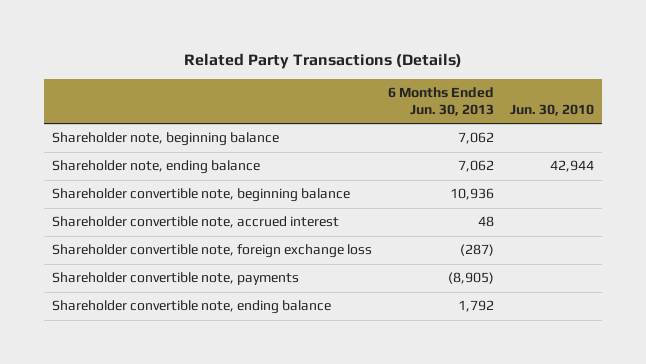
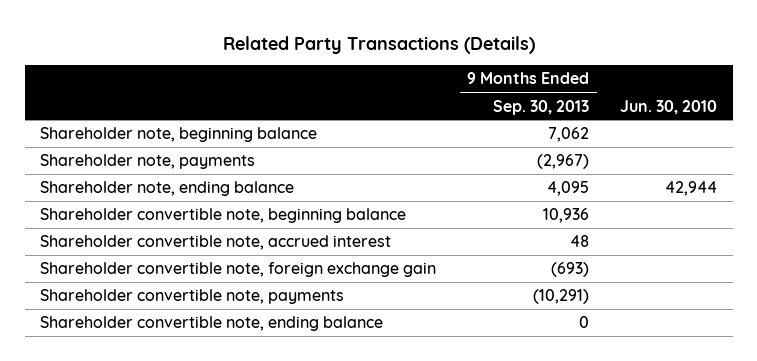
- | 6 Months Ended Jun. 30, 2013 | Jun. 30, 2010
+ | 9 Months Ended Sep. 30, 2013 | Jun. 30, 2010
+ Shareholder note, payments | (2,967) |
- Shareholder convertible note, foreign exchange loss | (287) |
+ Shareholder convertible note, foreign exchange gain | (693) |

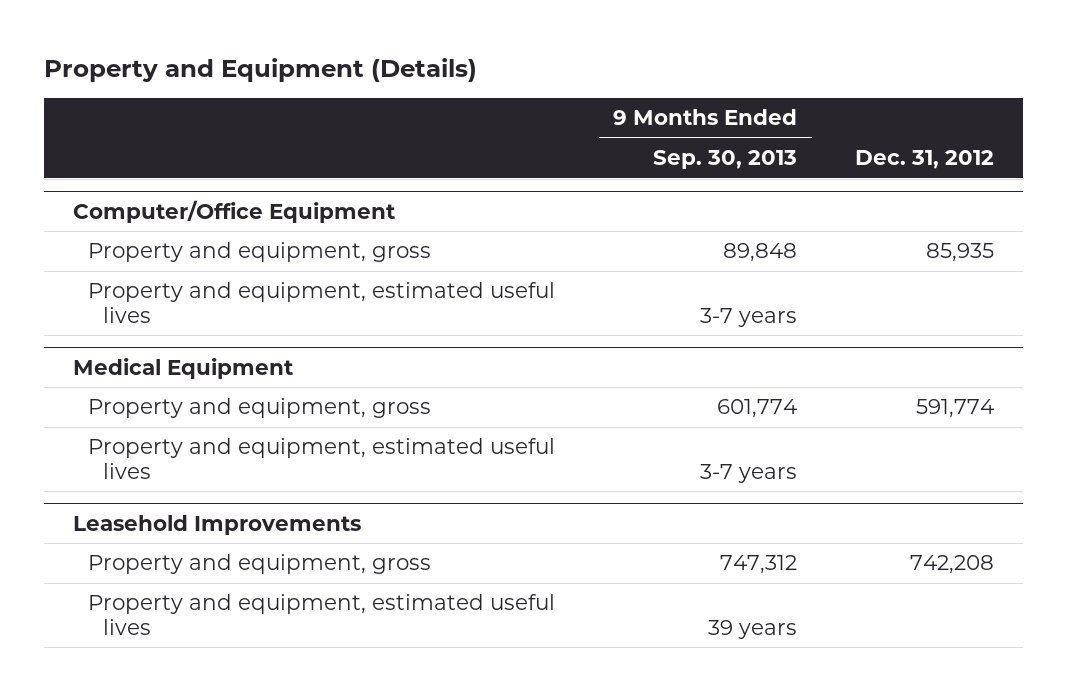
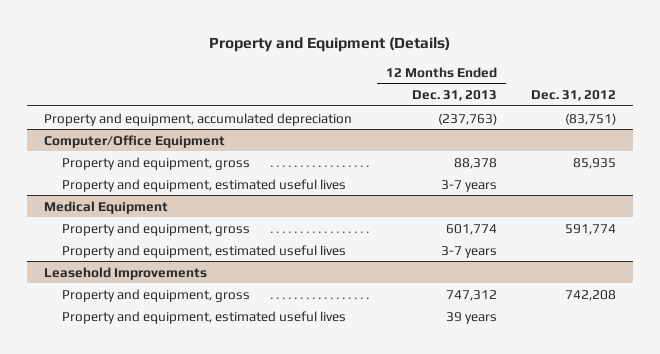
- | 9 Months Ended Sep. 30, 2013 | Dec. 31, 2012
+ | 12 Months Ended Dec. 31, 2013 | Dec. 31, 2012
+ Property and equipment, accumulated depreciation | (237,763) | (83,751)

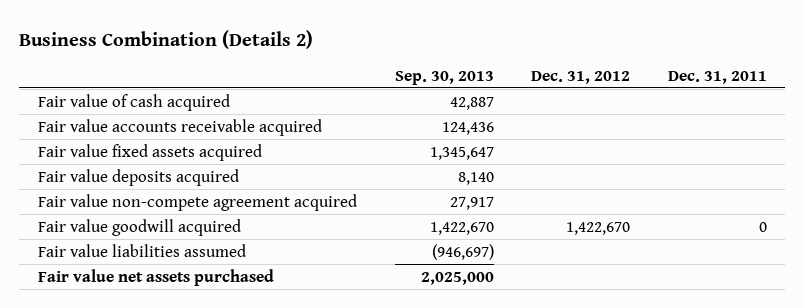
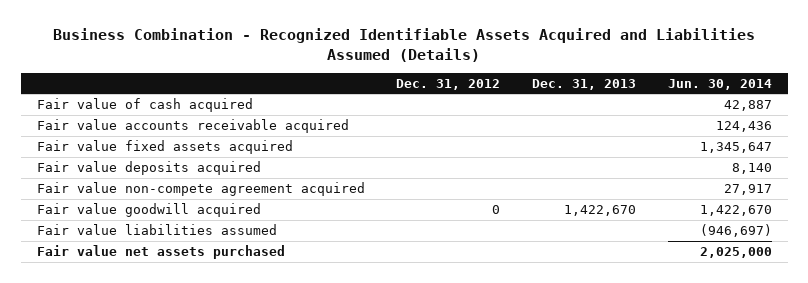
- Business Combination (Details 2)
+ Business Combination - Recognized Identifiable Assets Acquired and Liabilities Assumed (Details)
- | Sep. 30, 2013 | Dec. 31, 2012 | Dec. 31, 2011
+ | Dec. 31, 2012 | Dec. 31, 2013 | Jun. 30, 2014
- Fair value goodwill acquired | 1,422,670 | 1,422,670 | 0
+ Fair value goodwill acquired | 0 | 1,422,670 | 1,422,670

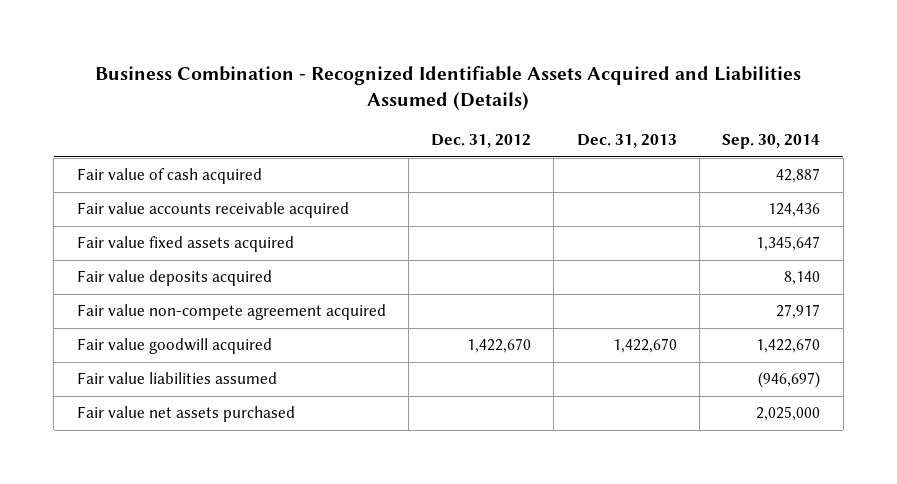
- | Dec. 31, 2012 | Dec. 31, 2013 | Jun. 30, 2014
+ | Dec. 31, 2012 | Dec. 31, 2013 | Sep. 30, 2014
- Fair value goodwill acquired | 0 | 1,422,670 | 1,422,670
+ Fair value goodwill acquired | 1,422,670 | 1,422,670 | 1,422,670

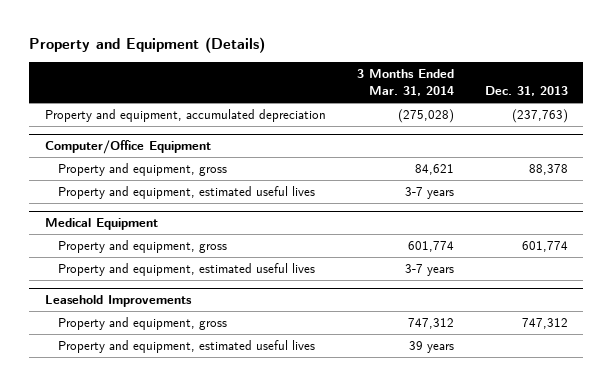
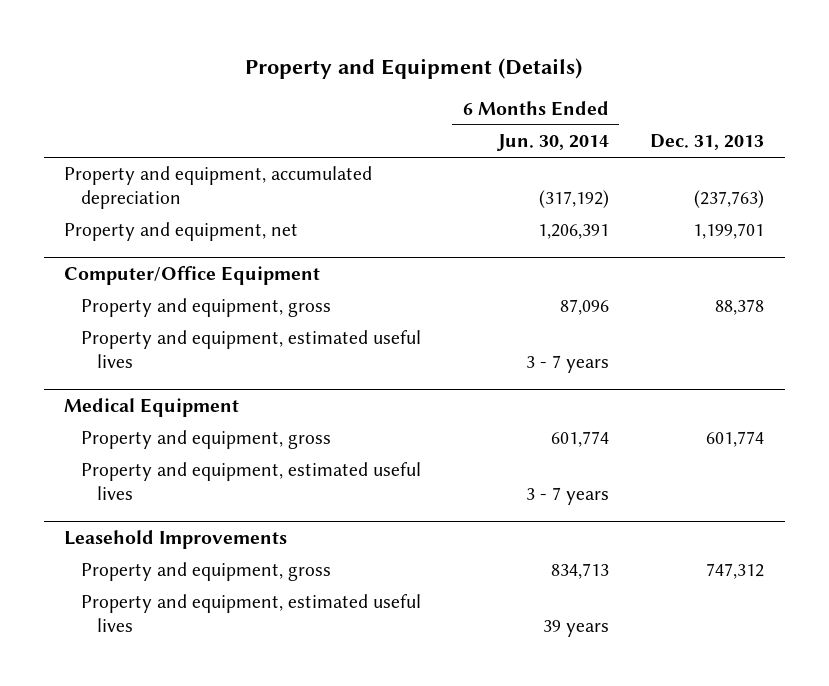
- | 3 Months Ended Mar. 31, 2014 | Dec. 31, 2013
+ | 6 Months Ended Jun. 30, 2014 | Dec. 31, 2013
+ Property and equipment, net | 1,206,391 | 1,199,701

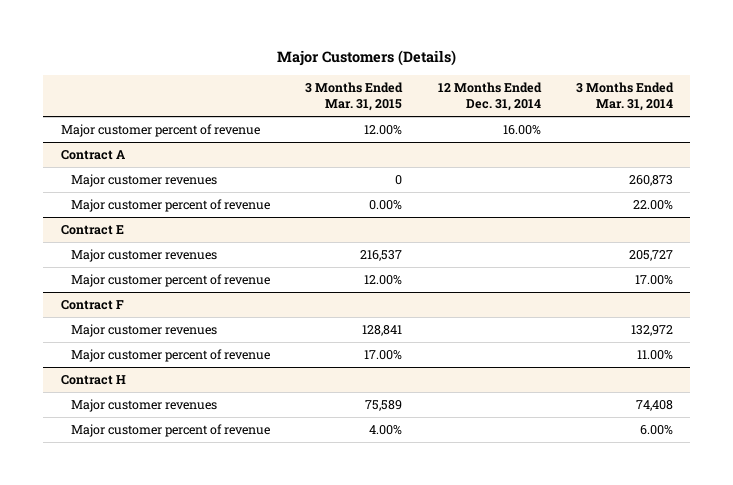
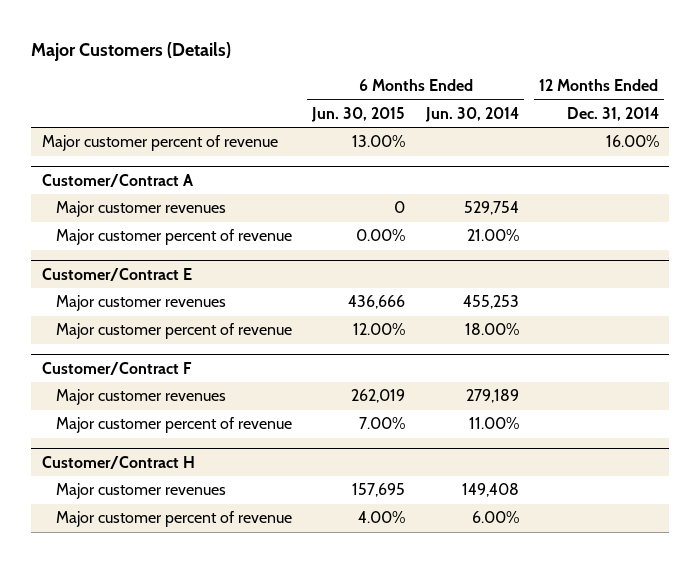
- | 3 Months Ended Mar. 31, 2015 | 12 Months Ended Dec. 31, 2014 | 3 Months Ended Mar. 31, 2014
+ | 6 Months Ended Jun. 30, 2015 | 6 Months Ended Jun. 30, 2014 | 12 Months Ended Dec. 31, 2014
- Contract A
+ Customer/Contract A
- Contract E
+ Customer/Contract E
- Contract F
+ Customer/Contract F
- Contract H
+ Customer/Contract H

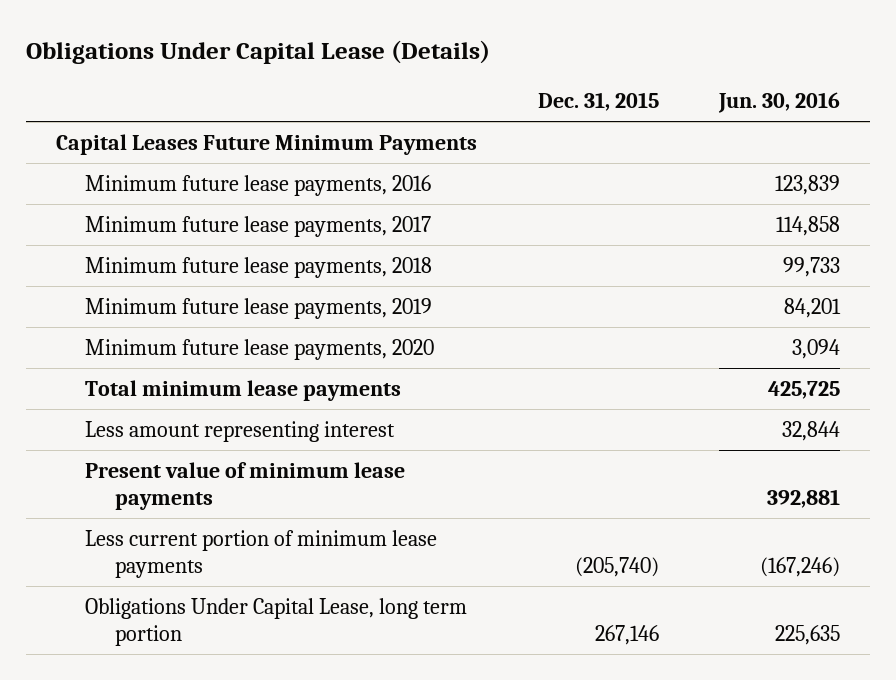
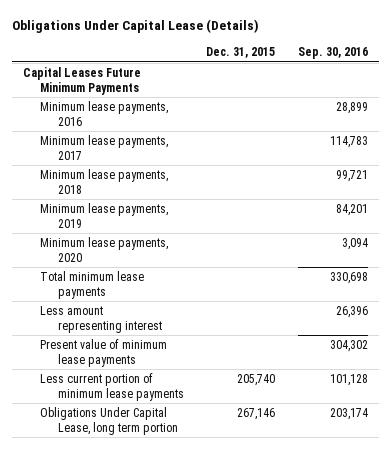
- | Dec. 31, 2015 | Jun. 30, 2016
+ | Dec. 31, 2015 | Sep. 30, 2016
- Minimum future lease payments, 2016 | | 123,839
- Minimum future lease payments, 2017 | | 114,858
- Minimum future lease payments, 2018 | | 99,733
- Minimum future lease payments, 2019 | | 84,201
- Minimum future lease payments, 2020 | | 3,094
+ Minimum lease payments, 2016 | | 28,899
+ Minimum lease payments, 2017 | | 114,783
+ Minimum lease payments, 2018 | | 99,721
+ Minimum lease payments, 2019 | | 84,201
+ Minimum lease payments, 2020 | | 3,094
- Less current portion of minimum lease payments | (205,740) | (167,246)
+ Less current portion of minimum lease payments | 205,740 | 101,128

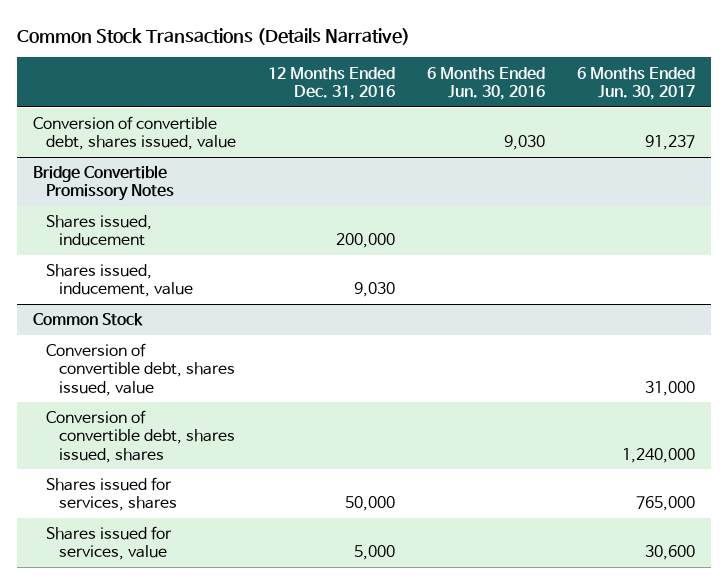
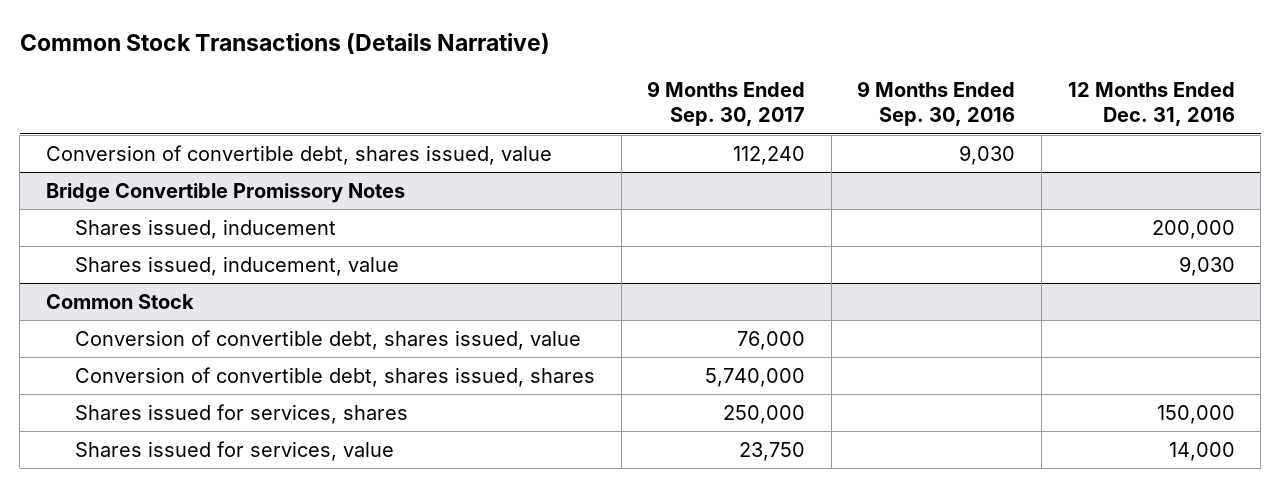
- | 12 Months Ended Dec. 31, 2016 | 6 Months Ended Jun. 30, 2016 | 6 Months Ended Jun. 30, 2017
+ | 9 Months Ended Sep. 30, 2017 | 9 Months Ended Sep. 30, 2016 | 12 Months Ended Dec. 31, 2016
@ Common Stock
- Shares issued for services, shares | 50,000 | | 765,000
- Shares issued for services, value | 5,000 | | 30,600
+ Shares issued for services, shares | 250,000 | | 150,000
+ Shares issued for services, value | 23,750 | | 14,000

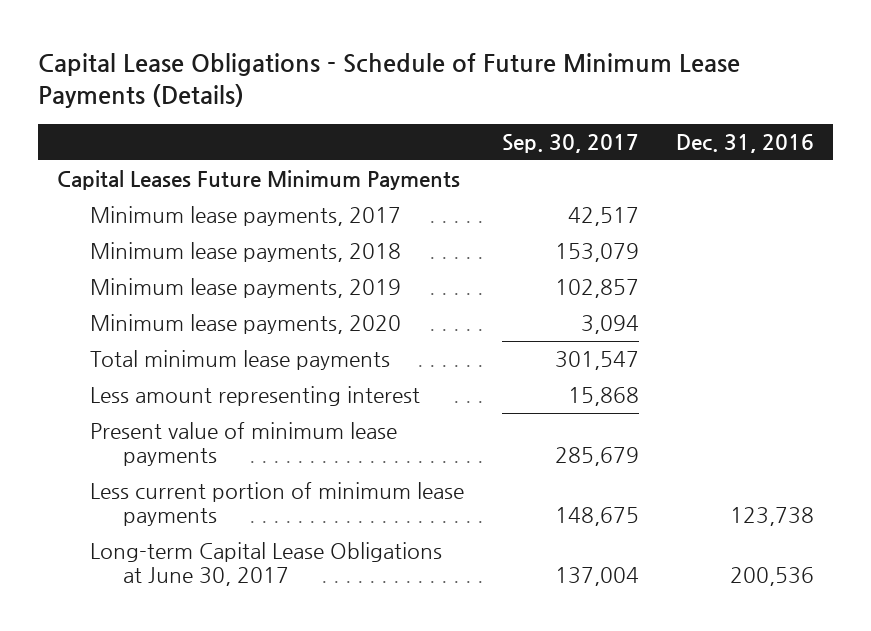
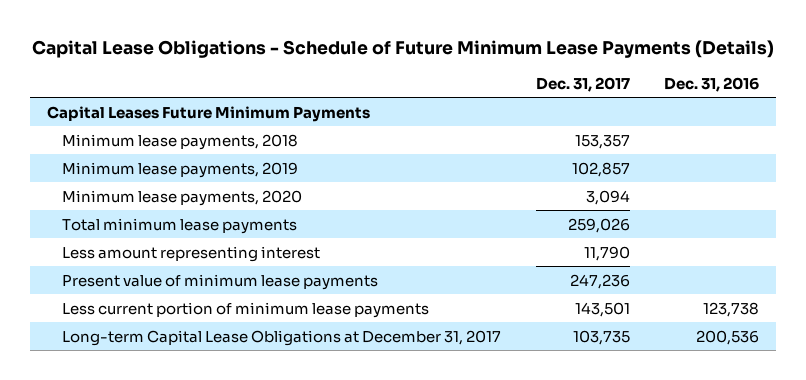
- | Sep. 30, 2017 | Dec. 31, 2016
+ | Dec. 31, 2017 | Dec. 31, 2016
- Minimum lease payments, 2017 | 42,517 |
- Long-term Capital Lease Obligations at June 30, 2017 | 137,004 | 200,536
+ Long-term Capital Lease Obligations at December 31, 2017 | 103,735 | 200,536

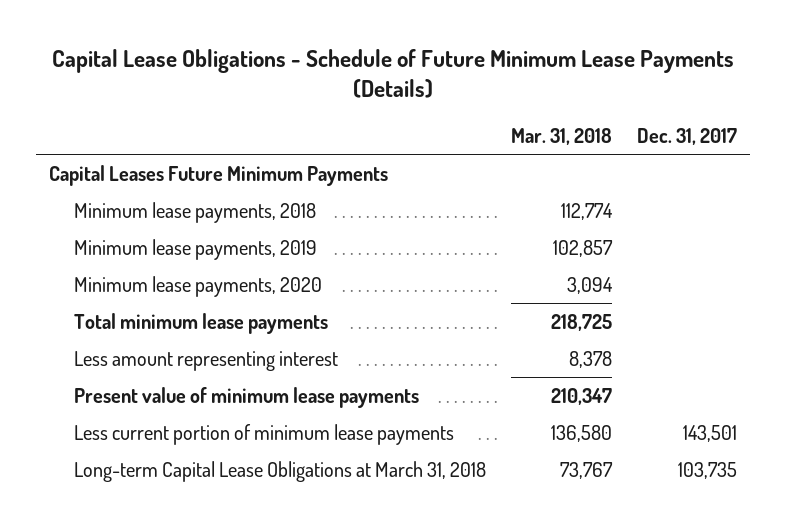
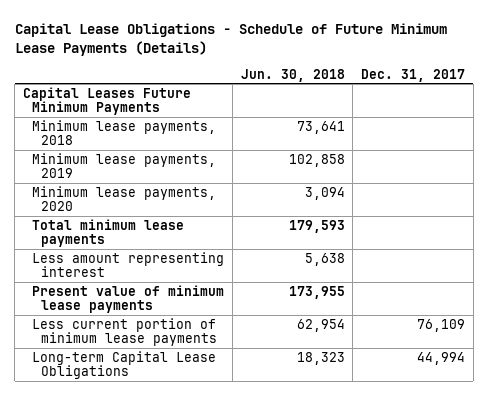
- | Mar. 31, 2018 | Dec. 31, 2017
+ | Jun. 30, 2018 | Dec. 31, 2017
- Less current portion of minimum lease payments | 136,580 | 143,501
- Long-term Capital Lease Obligations at March 31, 2018 | 73,767 | 103,735
+ Less current portion of minimum lease payments | 62,954 | 76,109
+ Long-term Capital Lease Obligations | 18,323 | 44,994

